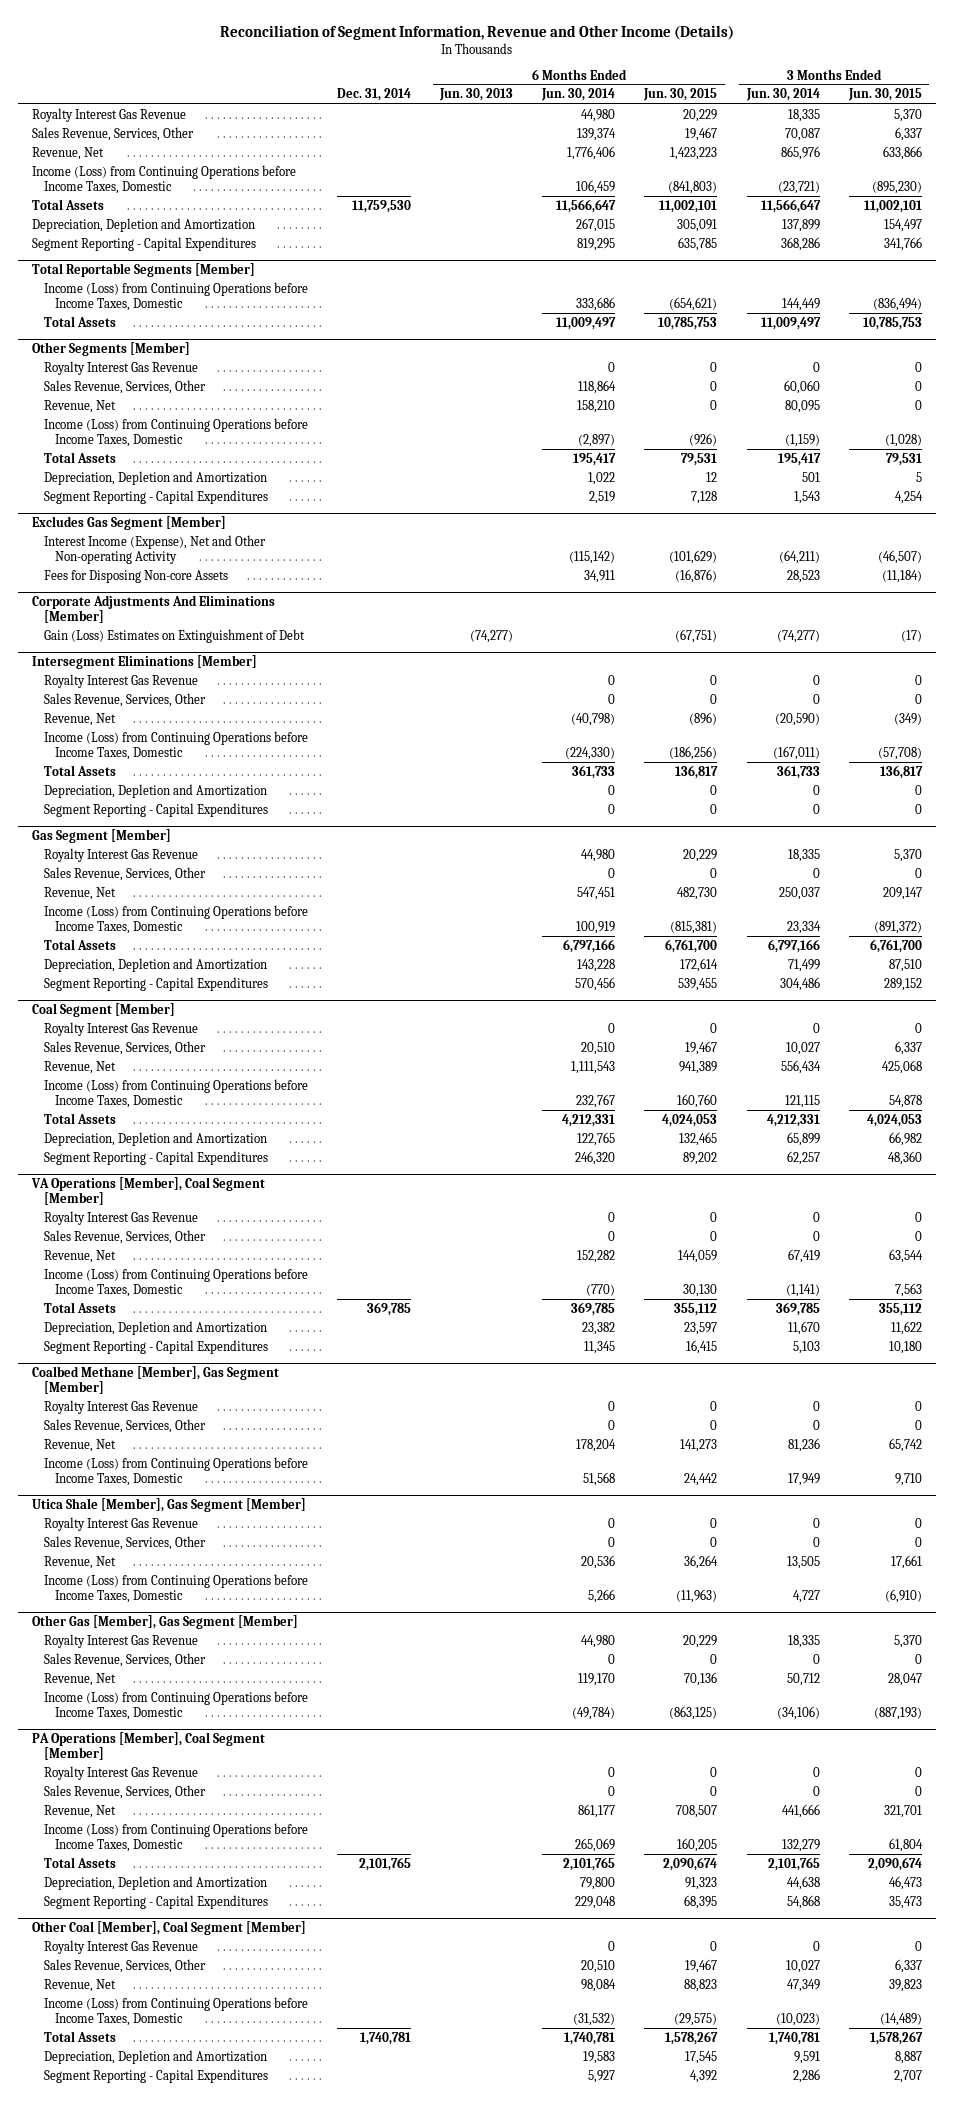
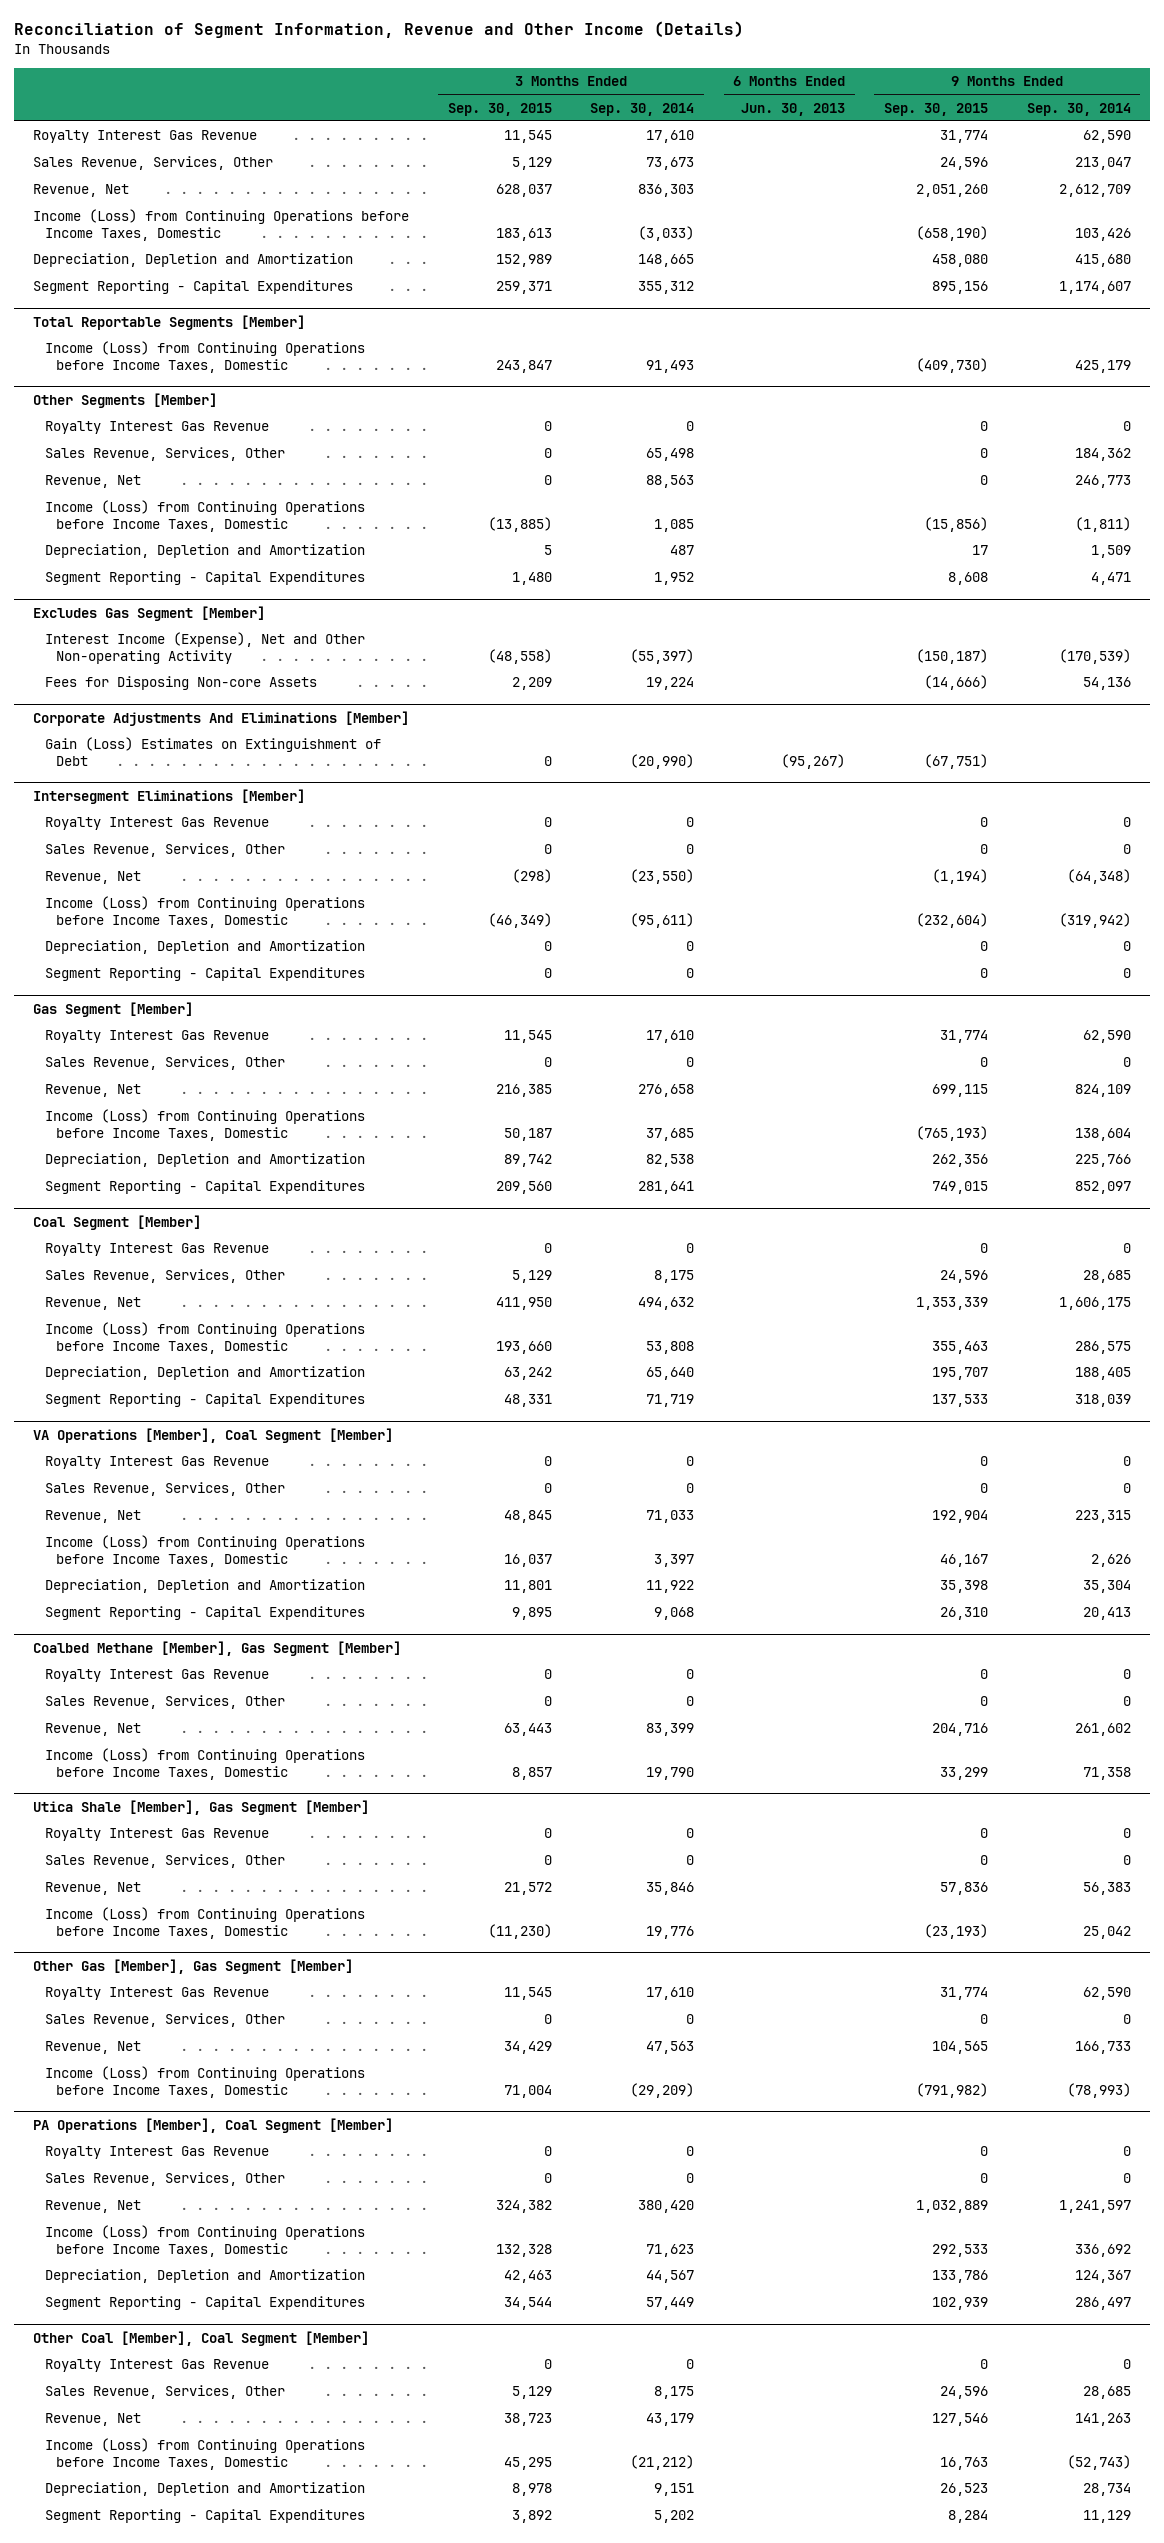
- | Dec. 31, 2014 | 6 Months Ended Jun. 30, 2013 | 6 Months Ended Jun. 30, 2014 | 6 Months Ended Jun. 30, 2015 | 3 Months Ended Jun. 30, 2014 | 3 Months Ended Jun. 30, 2015
+ | 3 Months Ended Sep. 30, 2015 | 3 Months Ended Sep. 30, 2014 | 6 Months Ended Jun. 30, 2013 | 9 Months Ended Sep. 30, 2015 | 9 Months Ended Sep. 30, 2014
- Total Assets | 11,759,530 | | 11,566,647 | 11,002,101 | 11,566,647 | 11,002,101
@ Total Reportable Segments [Member]
- Total Assets | | | 11,009,497 | 10,785,753 | 11,009,497 | 10,785,753
@ Other Segments [Member]
- Total Assets | | | 195,417 | 79,531 | 195,417 | 79,531
@ Corporate Adjustments And Eliminations [Member]
- Gain (Loss) Estimates on Extinguishment of Debt | | (74,277) | | (67,751) | (74,277) | (17)
+ Gain (Loss) Estimates on Extinguishment of Debt | 0 | (20,990) | (95,267) | (67,751) |
@ Intersegment Eliminations [Member]
- Total Assets | | | 361,733 | 136,817 | 361,733 | 136,817
@ Gas Segment [Member]
- Total Assets | | | 6,797,166 | 6,761,700 | 6,797,166 | 6,761,700
@ Coal Segment [Member]
- Total Assets | | | 4,212,331 | 4,024,053 | 4,212,331 | 4,024,053
@ VA Operations [Member], Coal Segment [Member]
- Total Assets | 369,785 | | 369,785 | 355,112 | 369,785 | 355,112
@ PA Operations [Member], Coal Segment [Member]
- Total Assets | 2,101,765 | | 2,101,765 | 2,090,674 | 2,101,765 | 2,090,674
@ Other Coal [Member], Coal Segment [Member]
- Total Assets | 1,740,781 | | 1,740,781 | 1,578,267 | 1,740,781 | 1,578,267

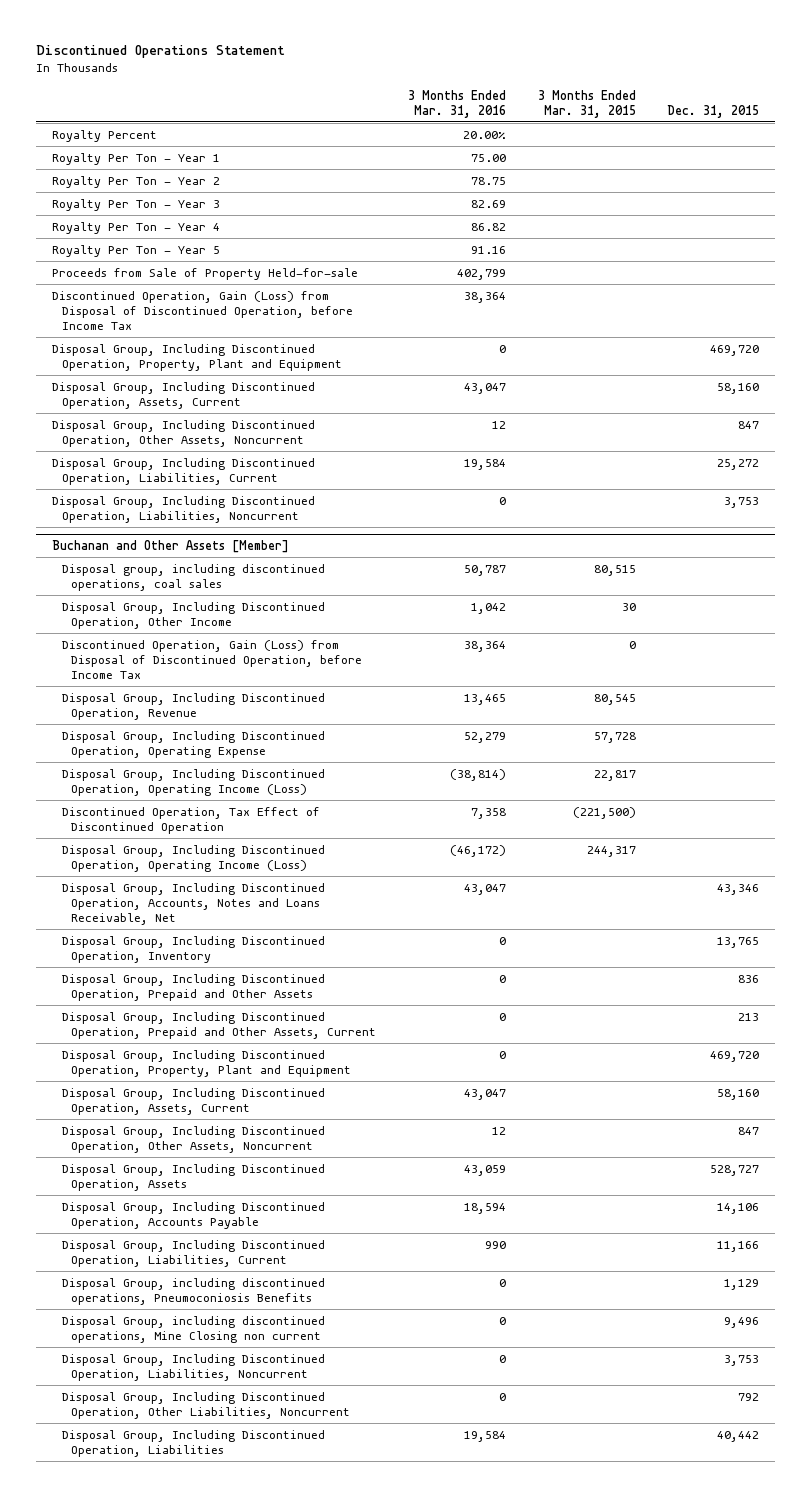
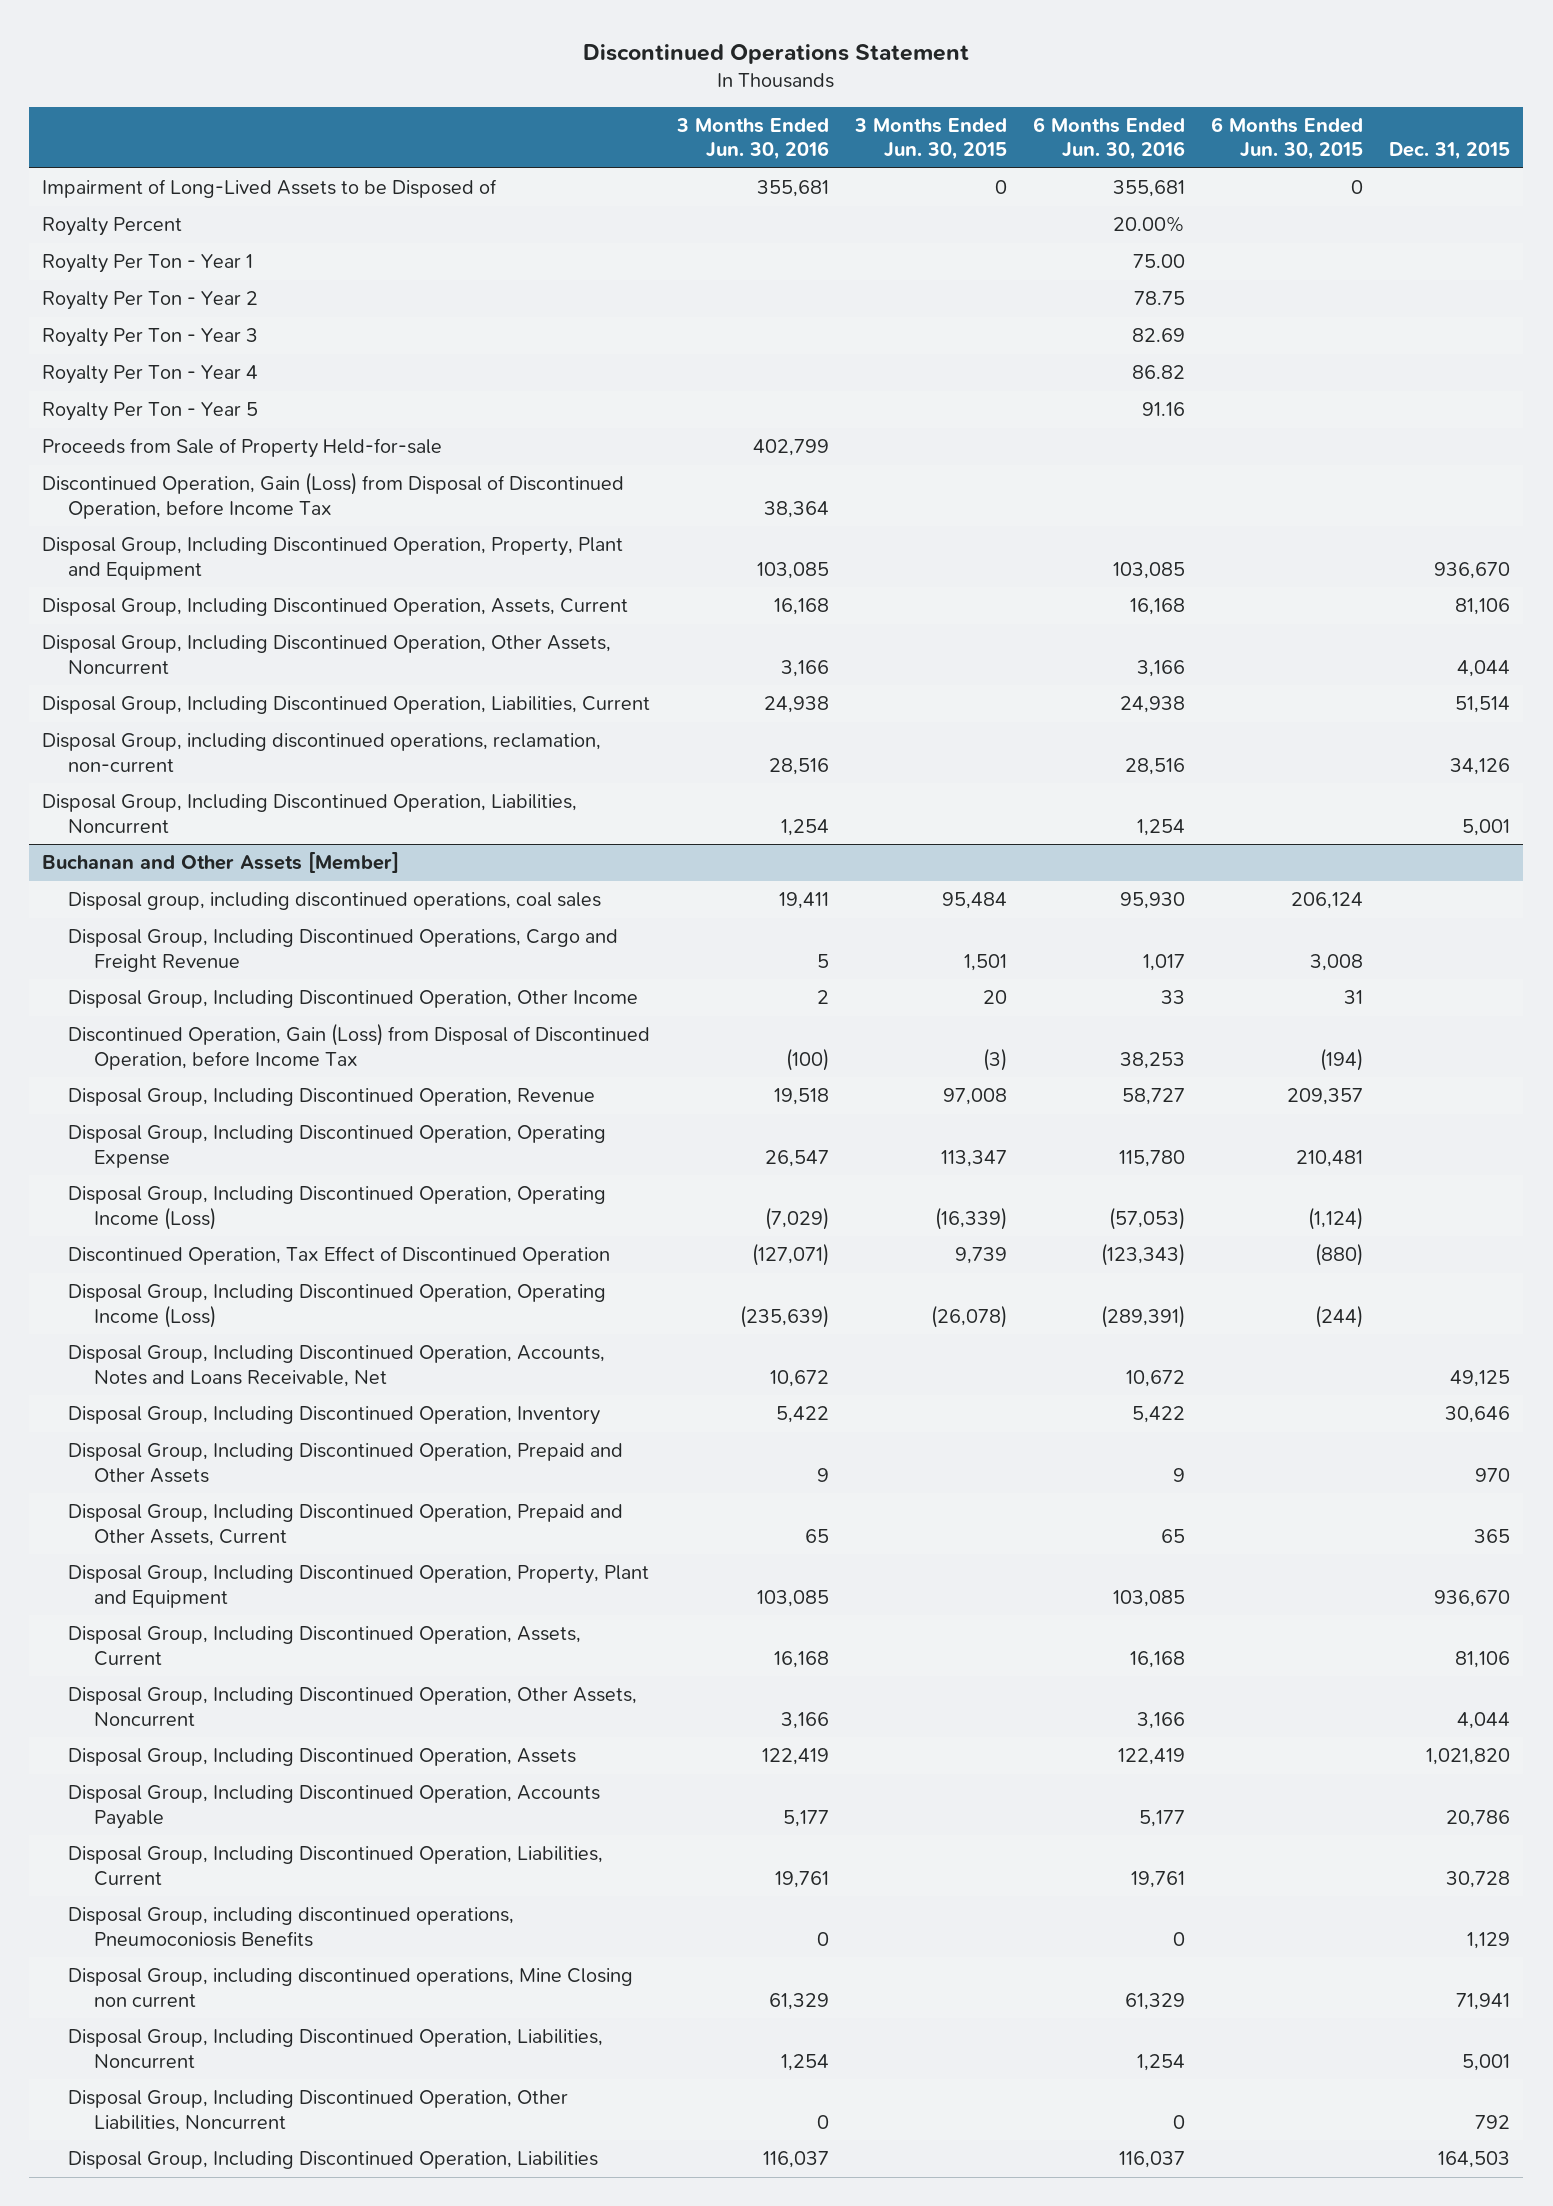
- | 3 Months Ended Mar. 31, 2016 | 3 Months Ended Mar. 31, 2015 | Dec. 31, 2015
+ | 3 Months Ended Jun. 30, 2016 | 3 Months Ended Jun. 30, 2015 | 6 Months Ended Jun. 30, 2016 | 6 Months Ended Jun. 30, 2015 | Dec. 31, 2015
+ Impairment of Long-Lived Assets to be Disposed of | 355,681 | 0 | 355,681 | 0 |
- Disposal Group, Including Discontinued Operation, Property, Plant and Equipment | 0 | | 469,720
- Disposal Group, Including Discontinued Operation, Assets, Current | 43,047 | | 58,160
- Disposal Group, Including Discontinued Operation, Other Assets, Noncurrent | 12 | | 847
- Disposal Group, Including Discontinued Operation, Liabilities, Current | 19,584 | | 25,272
- Disposal Group, Including Discontinued Operation, Liabilities, Noncurrent | 0 | | 3,753
+ Disposal Group, Including Discontinued Operation, Property, Plant and Equipment | 103,085 | | 103,085 | | 936,670
+ Disposal Group, Including Discontinued Operation, Assets, Current | 16,168 | | 16,168 | | 81,106
+ Disposal Group, Including Discontinued Operation, Other Assets, Noncurrent | 3,166 | | 3,166 | | 4,044
+ Disposal Group, Including Discontinued Operation, Liabilities, Current | 24,938 | | 24,938 | | 51,514
+ Disposal Group, including discontinued operations, reclamation, non-current | 28,516 | | 28,516 | | 34,126
+ Disposal Group, Including Discontinued Operation, Liabilities, Noncurrent | 1,254 | | 1,254 | | 5,001
@ Buchanan and Other Assets [Member]
+ Disposal Group, Including Discontinued Operations, Cargo and Freight Revenue | 5 | 1,501 | 1,017 | 3,008 |
- Disposal Group, Including Discontinued Operation, Accounts, Notes and Loans Receivable, Net | 43,047 | | 43,346
- Disposal Group, Including Discontinued Operation, Inventory | 0 | | 13,765
- Disposal Group, Including Discontinued Operation, Prepaid and Other Assets | 0 | | 836
- Disposal Group, Including Discontinued Operation, Prepaid and Other Assets, Current | 0 | | 213
- Disposal Group, Including Discontinued Operation, Property, Plant and Equipment | 0 | | 469,720
- Disposal Group, Including Discontinued Operation, Assets, Current | 43,047 | | 58,160
- Disposal Group, Including Discontinued Operation, Other Assets, Noncurrent | 12 | | 847
- Disposal Group, Including Discontinued Operation, Assets | 43,059 | | 528,727
- Disposal Group, Including Discontinued Operation, Accounts Payable | 18,594 | | 14,106
- Disposal Group, Including Discontinued Operation, Liabilities, Current | 990 | | 11,166
+ Disposal Group, Including Discontinued Operation, Accounts, Notes and Loans Receivable, Net | 10,672 | | 10,672 | | 49,125
+ Disposal Group, Including Discontinued Operation, Inventory | 5,422 | | 5,422 | | 30,646
+ Disposal Group, Including Discontinued Operation, Prepaid and Other Assets | 9 | | 9 | | 970
+ Disposal Group, Including Discontinued Operation, Prepaid and Other Assets, Current | 65 | | 65 | | 365
+ Disposal Group, Including Discontinued Operation, Property, Plant and Equipment | 103,085 | | 103,085 | | 936,670
+ Disposal Group, Including Discontinued Operation, Assets, Current | 16,168 | | 16,168 | | 81,106
+ Disposal Group, Including Discontinued Operation, Other Assets, Noncurrent | 3,166 | | 3,166 | | 4,044
+ Disposal Group, Including Discontinued Operation, Assets | 122,419 | | 122,419 | | 1,021,820
+ Disposal Group, Including Discontinued Operation, Accounts Payable | 5,177 | | 5,177 | | 20,786
+ Disposal Group, Including Discontinued Operation, Liabilities, Current | 19,761 | | 19,761 | | 30,728
- Disposal Group, including discontinued operations, Mine Closing non current | 0 | | 9,496
- Disposal Group, Including Discontinued Operation, Liabilities, Noncurrent | 0 | | 3,753
+ Disposal Group, including discontinued operations, Mine Closing non current | 61,329 | | 61,329 | | 71,941
+ Disposal Group, Including Discontinued Operation, Liabilities, Noncurrent | 1,254 | | 1,254 | | 5,001
- Disposal Group, Including Discontinued Operation, Liabilities | 19,584 | | 40,442
+ Disposal Group, Including Discontinued Operation, Liabilities | 116,037 | | 116,037 | | 164,503

